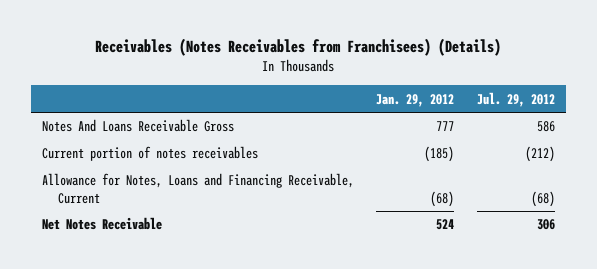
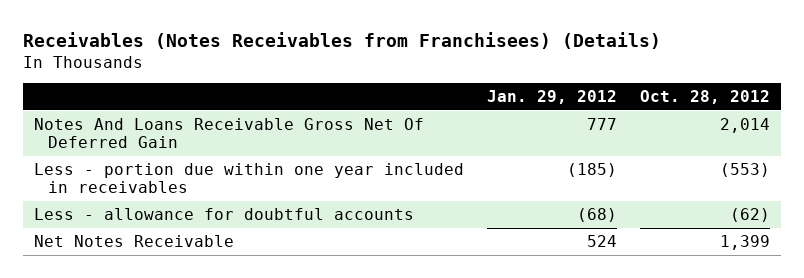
- | Jan. 29, 2012 | Jul. 29, 2012
+ | Jan. 29, 2012 | Oct. 28, 2012
- Notes And Loans Receivable Gross | 777 | 586
- Current portion of notes receivables | (185) | (212)
- Allowance for Notes, Loans and Financing Receivable, Current | (68) | (68)
+ Notes And Loans Receivable Gross Net Of Deferred Gain | 777 | 2,014
+ Less - portion due within one year included in receivables | (185) | (553)
+ Less - allowance for doubtful accounts | (68) | (62)

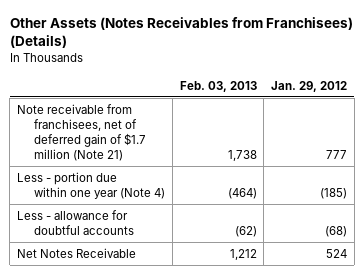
- Receivables (Notes Receivables from Franchisees) (Details)
+ Other Assets (Notes Receivables from Franchisees) (Details)
- | Jan. 29, 2012 | Oct. 28, 2012
+ | Feb. 03, 2013 | Jan. 29, 2012
- Notes And Loans Receivable Gross Net Of Deferred Gain | 777 | 2,014
- Less - portion due within one year included in receivables | (185) | (553)
+ Note receivable from franchisees, net of deferred gain of $1.7 million (Note 21) | 1,738 | 777
+ Less - portion due within one year (Note 4) | (464) | (185)

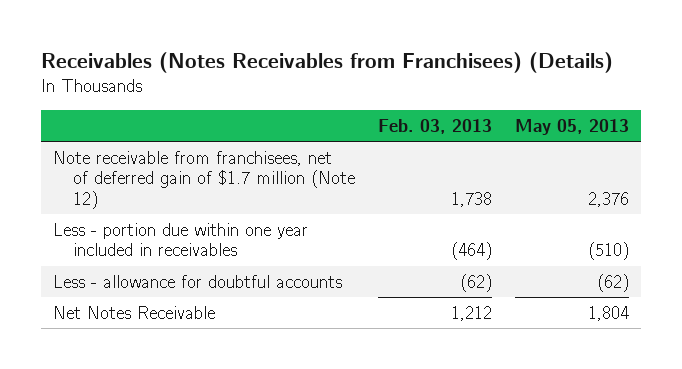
- Other Assets (Notes Receivables from Franchisees) (Details)
+ Receivables (Notes Receivables from Franchisees) (Details)
- | Feb. 03, 2013 | Jan. 29, 2012
+ | Feb. 03, 2013 | May 05, 2013
- Note receivable from franchisees, net of deferred gain of $1.7 million (Note 21) | 1,738 | 777
- Less - portion due within one year (Note 4) | (464) | (185)
+ Note receivable from franchisees, net of deferred gain of $1.7 million (Note 12) | 1,738 | 2,376
+ Less - portion due within one year included in receivables | (464) | (510)

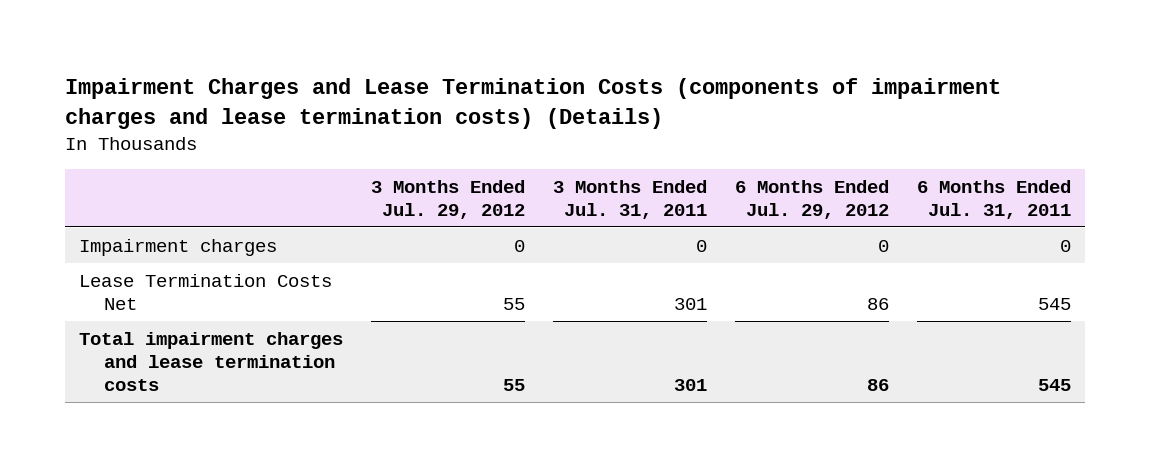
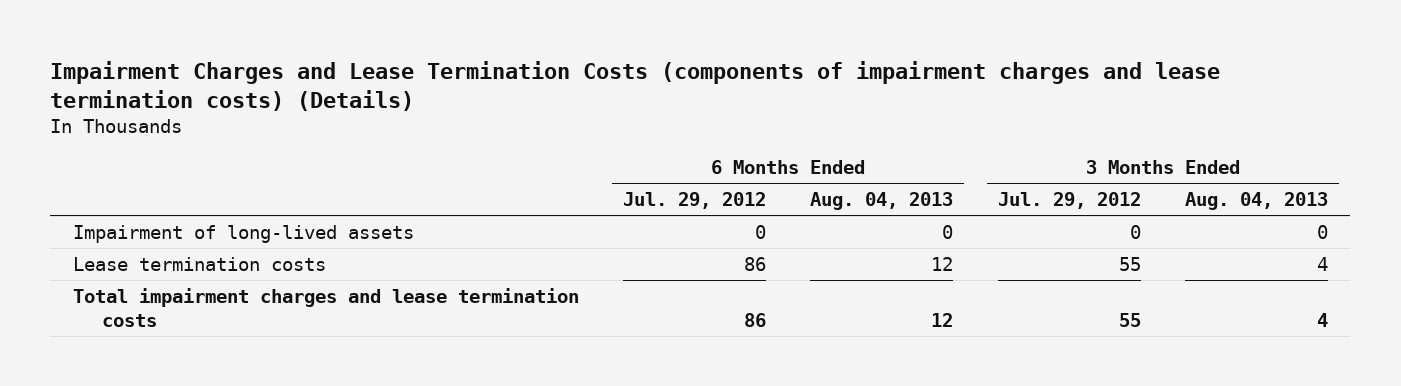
- | 3 Months Ended Jul. 29, 2012 | 3 Months Ended Jul. 31, 2011 | 6 Months Ended Jul. 29, 2012 | 6 Months Ended Jul. 31, 2011
+ | 6 Months Ended Jul. 29, 2012 | 6 Months Ended Aug. 04, 2013 | 3 Months Ended Jul. 29, 2012 | 3 Months Ended Aug. 04, 2013
- Impairment charges | 0 | 0 | 0 | 0
- Lease Termination Costs Net | 55 | 301 | 86 | 545
+ Impairment of long-lived assets | 0 | 0 | 0 | 0
+ Lease termination costs | 86 | 12 | 55 | 4

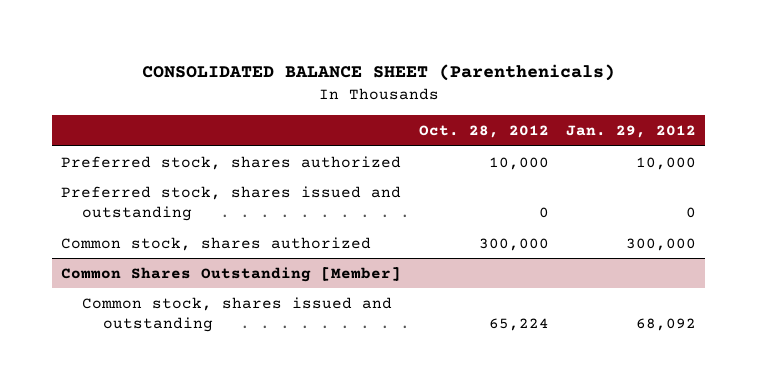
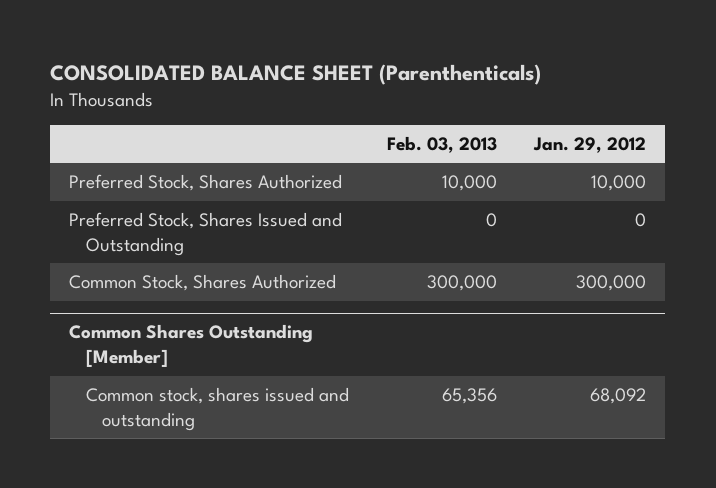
- CONSOLIDATED BALANCE SHEET (Parenthenicals)
+ CONSOLIDATED BALANCE SHEET (Parenthenticals)
- | Oct. 28, 2012 | Jan. 29, 2012
+ | Feb. 03, 2013 | Jan. 29, 2012
- Preferred stock, shares authorized | 10,000 | 10,000
- Preferred stock, shares issued and outstanding | 0 | 0
- Common stock, shares authorized | 300,000 | 300,000
+ Preferred Stock, Shares Authorized | 10,000 | 10,000
+ Preferred Stock, Shares Issued and Outstanding | 0 | 0
+ Common Stock, Shares Authorized | 300,000 | 300,000

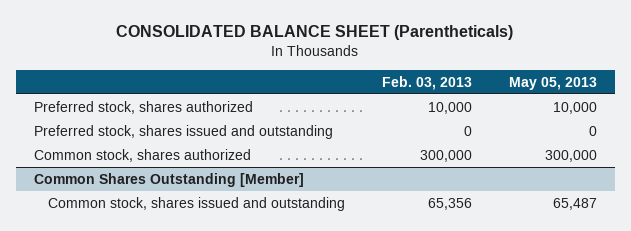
- CONSOLIDATED BALANCE SHEET (Parenthenticals)
+ CONSOLIDATED BALANCE SHEET (Parentheticals)
- | Feb. 03, 2013 | Jan. 29, 2012
+ | Feb. 03, 2013 | May 05, 2013
- Preferred Stock, Shares Authorized | 10,000 | 10,000
- Preferred Stock, Shares Issued and Outstanding | 0 | 0
- Common Stock, Shares Authorized | 300,000 | 300,000
+ Preferred stock, shares authorized | 10,000 | 10,000
+ Preferred stock, shares issued and outstanding | 0 | 0
+ Common stock, shares authorized | 300,000 | 300,000

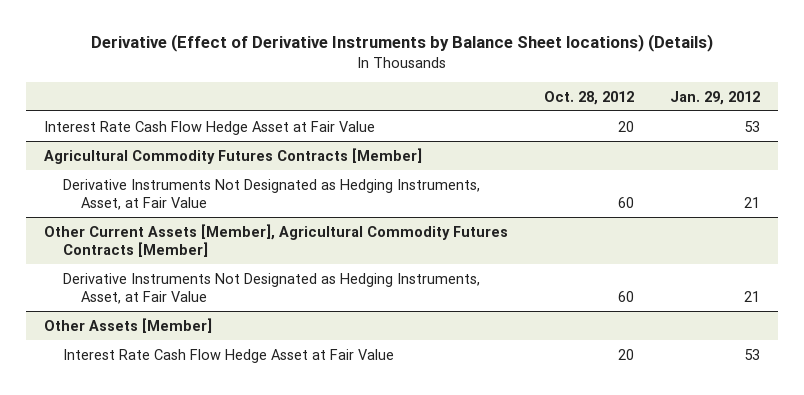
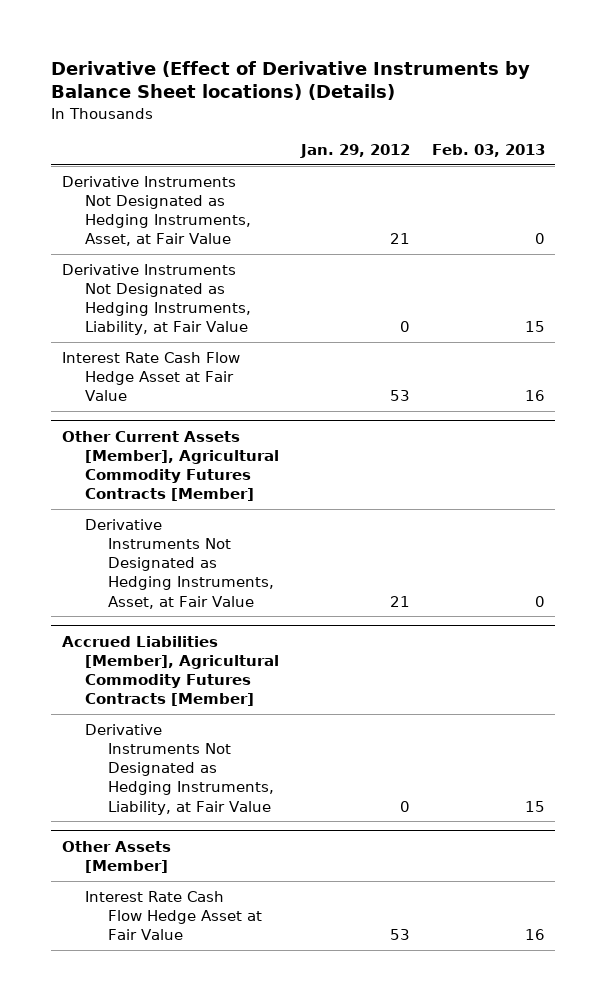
- | Oct. 28, 2012 | Jan. 29, 2012
+ | Jan. 29, 2012 | Feb. 03, 2013
- Agricultural Commodity Futures Contracts [Member]
+ Derivative Instruments Not Designated as Hedging Instruments, Liability, at Fair Value | 0 | 15
moved down: Interest Rate Cash Flow Hedge Asset at Fair Value | 53 | 16
+ Accrued Liabilities [Member], Agricultural Commodity Futures Contracts [Member]
+ Derivative Instruments Not Designated as Hedging Instruments, Liability, at Fair Value | 0 | 15

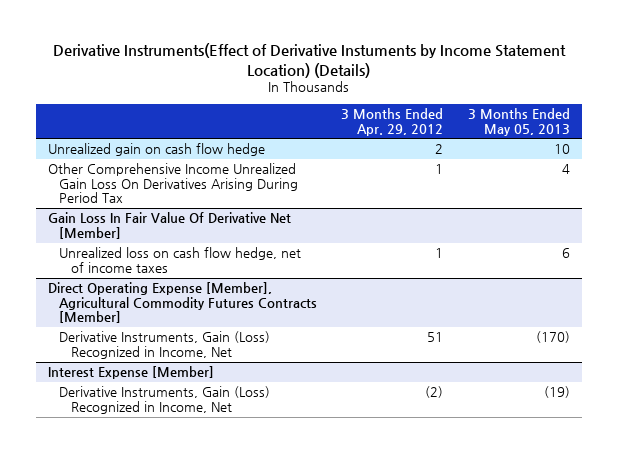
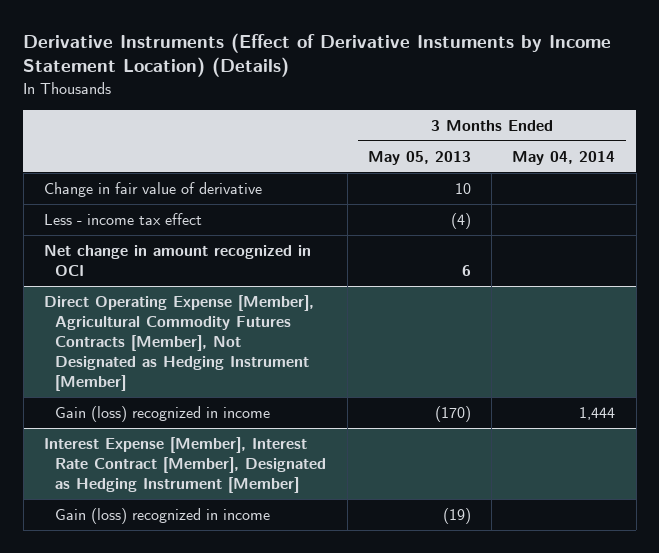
- Derivative Instruments(Effect of Derivative Instuments by Income Statement Location) (Details)
+ Derivative Instruments (Effect of Derivative Instuments by Income Statement Location) (Details)
- | 3 Months Ended Apr. 29, 2012 | 3 Months Ended May 05, 2013
+ | 3 Months Ended May 05, 2013 | 3 Months Ended May 04, 2014
- Unrealized gain on cash flow hedge | 2 | 10
- Other Comprehensive Income Unrealized Gain Loss On Derivatives Arising During Period Tax | 1 | 4
- Gain Loss In Fair Value Of Derivative Net [Member]
- Unrealized loss on cash flow hedge, net of income taxes | 1 | 6
- Direct Operating Expense [Member], Agricultural Commodity Futures Contracts [Member]
- Derivative Instruments, Gain (Loss) Recognized in Income, Net | 51 | (170)
- Interest Expense [Member]
- Derivative Instruments, Gain (Loss) Recognized in Income, Net | (2) | (19)
+ Change in fair value of derivative | 10 |
+ Less - income tax effect | (4) |
+ Net change in amount recognized in OCI | 6 |
+ Direct Operating Expense [Member], Agricultural Commodity Futures Contracts [Member], Not Designated as Hedging Instrument [Member]
+ Gain (loss) recognized in income | (170) | 1,444
+ Interest Expense [Member], Interest Rate Contract [Member], Designated as Hedging Instrument [Member]
+ Gain (loss) recognized in income | (19) |

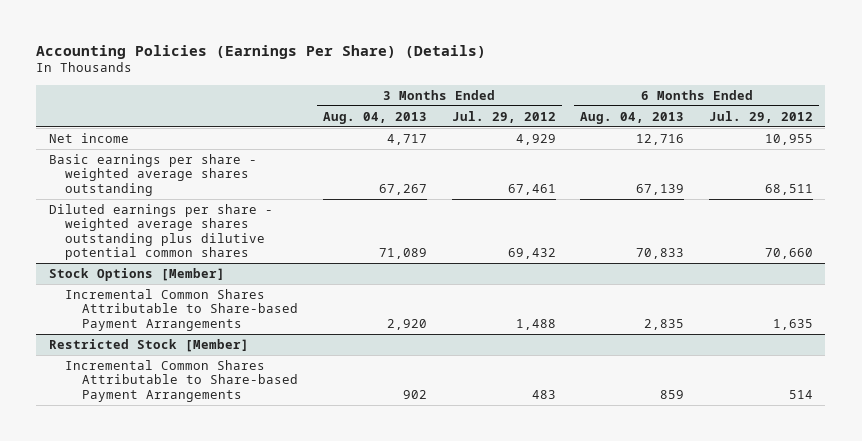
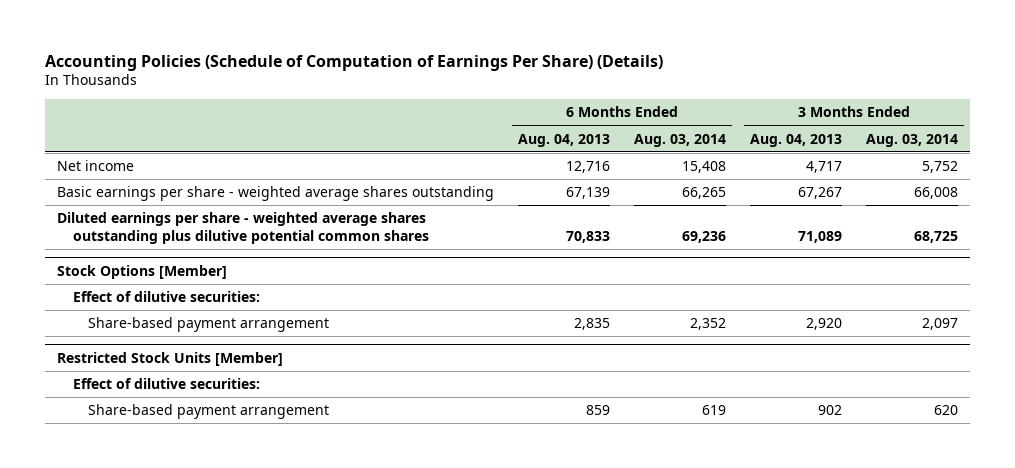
- Accounting Policies (Earnings Per Share) (Details)
+ Accounting Policies (Schedule of Computation of Earnings Per Share) (Details)
- | 3 Months Ended Aug. 04, 2013 | 3 Months Ended Jul. 29, 2012 | 6 Months Ended Aug. 04, 2013 | 6 Months Ended Jul. 29, 2012
+ | 6 Months Ended Aug. 04, 2013 | 6 Months Ended Aug. 03, 2014 | 3 Months Ended Aug. 04, 2013 | 3 Months Ended Aug. 03, 2014
@ Stock Options [Member]
- Incremental Common Shares Attributable to Share-based Payment Arrangements | 2,920 | 1,488 | 2,835 | 1,635
- Restricted Stock [Member]
- Incremental Common Shares Attributable to Share-based Payment Arrangements | 902 | 483 | 859 | 514
@ Stock Options [Member]
+ Effect of dilutive securities:
+ Share-based payment arrangement | 2,835 | 2,352 | 2,920 | 2,097
+ Restricted Stock Units [Member]
+ Effect of dilutive securities:
+ Share-based payment arrangement | 859 | 619 | 902 | 620

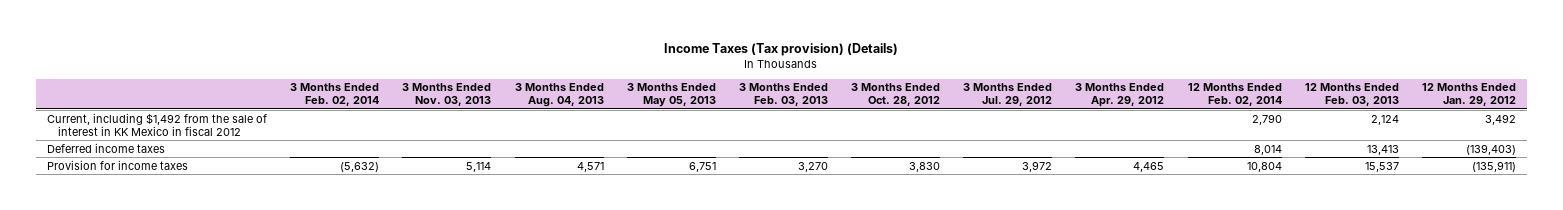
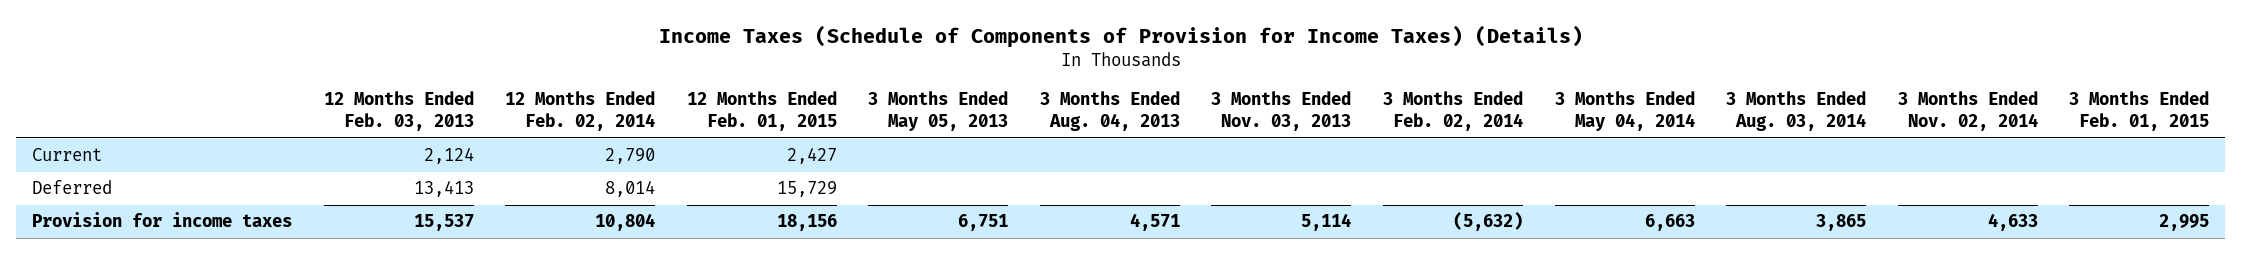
- Income Taxes (Tax provision) (Details)
+ Income Taxes (Schedule of Components of Provision for Income Taxes) (Details)
- | 3 Months Ended Feb. 02, 2014 | 3 Months Ended Nov. 03, 2013 | 3 Months Ended Aug. 04, 2013 | 3 Months Ended May 05, 2013 | 3 Months Ended Feb. 03, 2013 | 3 Months Ended Oct. 28, 2012 | 3 Months Ended Jul. 29, 2012 | 3 Months Ended Apr. 29, 2012 | 12 Months Ended Feb. 02, 2014 | 12 Months Ended Feb. 03, 2013 | 12 Months Ended Jan. 29, 2012
+ | 12 Months Ended Feb. 03, 2013 | 12 Months Ended Feb. 02, 2014 | 12 Months Ended Feb. 01, 2015 | 3 Months Ended May 05, 2013 | 3 Months Ended Aug. 04, 2013 | 3 Months Ended Nov. 03, 2013 | 3 Months Ended Feb. 02, 2014 | 3 Months Ended May 04, 2014 | 3 Months Ended Aug. 03, 2014 | 3 Months Ended Nov. 02, 2014 | 3 Months Ended Feb. 01, 2015
- Current, including $1,492 from the sale of interest in KK Mexico in fiscal 2012 | | | | | | | | | 2,790 | 2,124 | 3,492
- Deferred income taxes | | | | | | | | | 8,014 | 13,413 | (139,403)
+ Current | 2,124 | 2,790 | 2,427 | | | | | | | |
+ Deferred | 13,413 | 8,014 | 15,729 | | | | | | | |

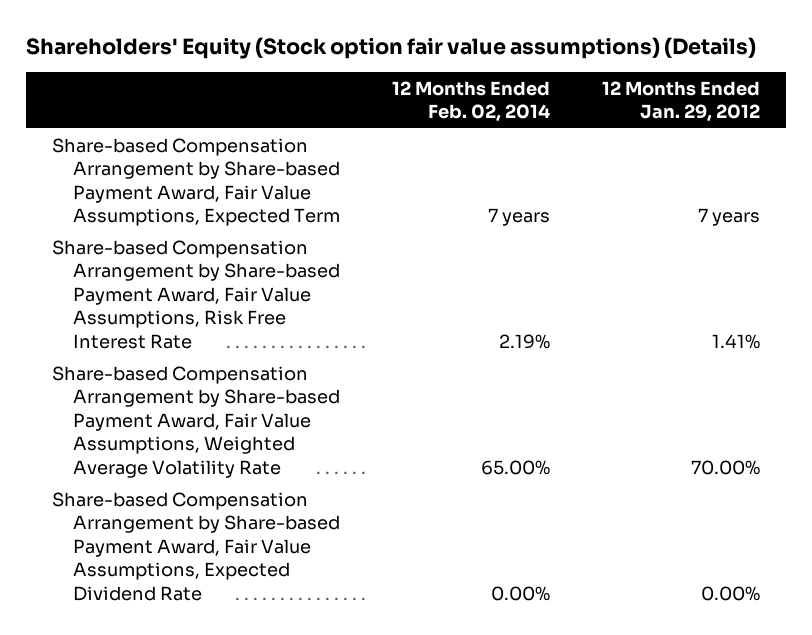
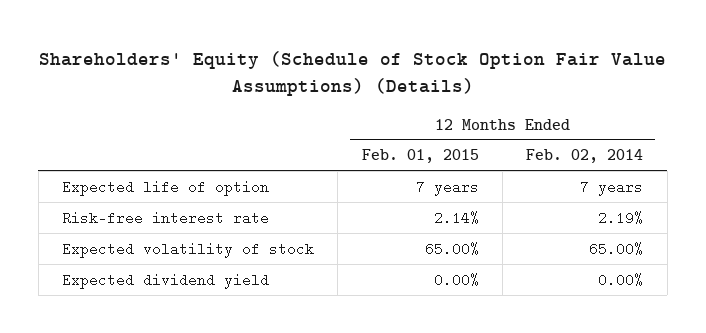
- Shareholders' Equity (Stock option fair value assumptions) (Details)
+ Shareholders' Equity (Schedule of Stock Option Fair Value Assumptions) (Details)
- | 12 Months Ended Feb. 02, 2014 | 12 Months Ended Jan. 29, 2012
+ | 12 Months Ended Feb. 01, 2015 | 12 Months Ended Feb. 02, 2014
- Share-based Compensation Arrangement by Share-based Payment Award, Fair Value Assumptions, Expected Term | 7 years | 7 years
- Share-based Compensation Arrangement by Share-based Payment Award, Fair Value Assumptions, Risk Free Interest Rate | 2.19% | 1.41%
- Share-based Compensation Arrangement by Share-based Payment Award, Fair Value Assumptions, Weighted Average Volatility Rate | 65.00% | 70.00%
- Share-based Compensation Arrangement by Share-based Payment Award, Fair Value Assumptions, Expected Dividend Rate | 0.00% | 0.00%
+ Expected life of option | 7 years | 7 years
+ Risk-free interest rate | 2.14% | 2.19%
+ Expected volatility of stock | 65.00% | 65.00%
+ Expected dividend yield | 0.00% | 0.00%

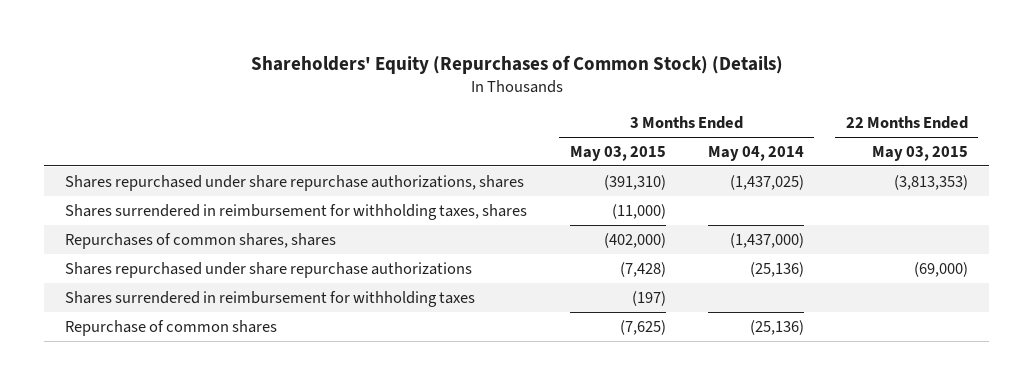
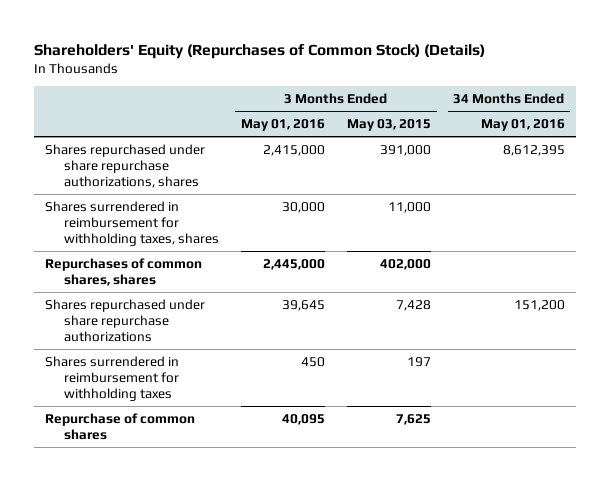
- | 3 Months Ended May 03, 2015 | 3 Months Ended May 04, 2014 | 22 Months Ended May 03, 2015
+ | 3 Months Ended May 01, 2016 | 3 Months Ended May 03, 2015 | 34 Months Ended May 01, 2016
- Shares repurchased under share repurchase authorizations, shares | (391,310) | (1,437,025) | (3,813,353)
- Shares surrendered in reimbursement for withholding taxes, shares | (11,000) | |
- Repurchases of common shares, shares | (402,000) | (1,437,000) |
- Shares repurchased under share repurchase authorizations | (7,428) | (25,136) | (69,000)
- Shares surrendered in reimbursement for withholding taxes | (197) | |
- Repurchase of common shares | (7,625) | (25,136) |
+ Shares repurchased under share repurchase authorizations, shares | 2,415,000 | 391,000 | 8,612,395
+ Shares surrendered in reimbursement for withholding taxes, shares | 30,000 | 11,000 |
+ Repurchases of common shares, shares | 2,445,000 | 402,000 |
+ Shares repurchased under share repurchase authorizations | 39,645 | 7,428 | 151,200
+ Shares surrendered in reimbursement for withholding taxes | 450 | 197 |
+ Repurchase of common shares | 40,095 | 7,625 |

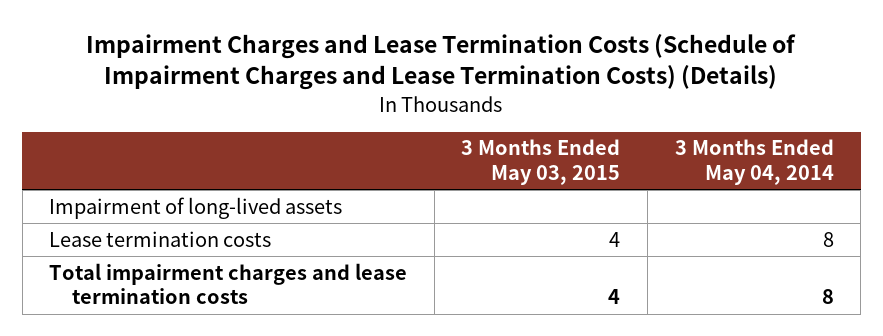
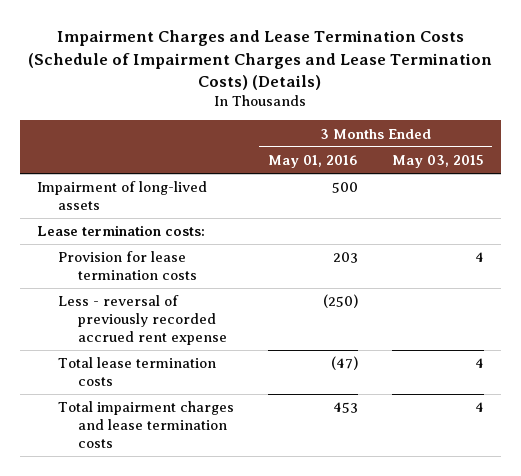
- | 3 Months Ended May 03, 2015 | 3 Months Ended May 04, 2014
+ | 3 Months Ended May 01, 2016 | 3 Months Ended May 03, 2015
- Lease termination costs | 4 | 8
+ Lease termination costs:
+ Provision for lease termination costs | 203 | 4
+ Less - reversal of previously recorded accrued rent expense | (250) |
+ Total lease termination costs | (47) | 4

